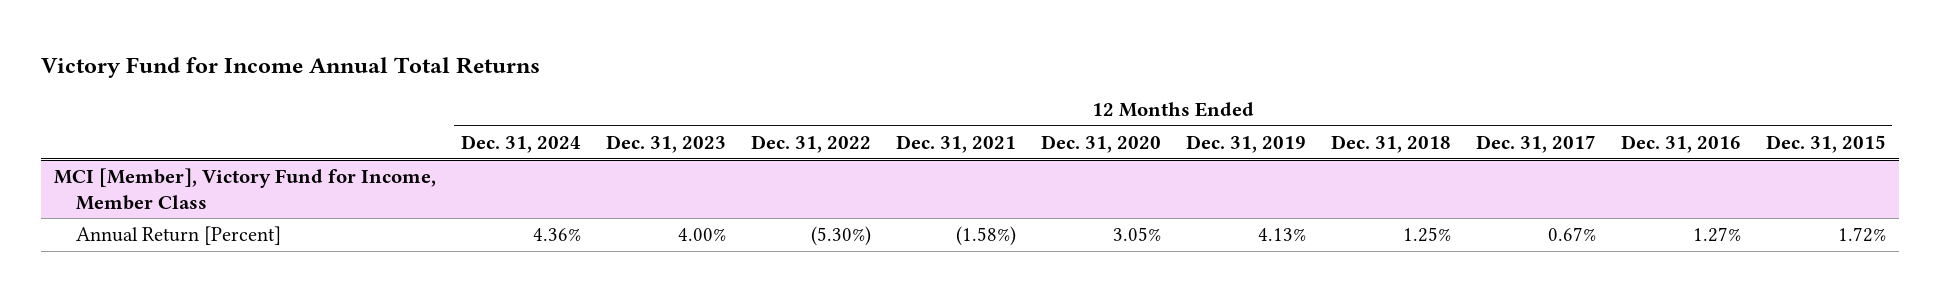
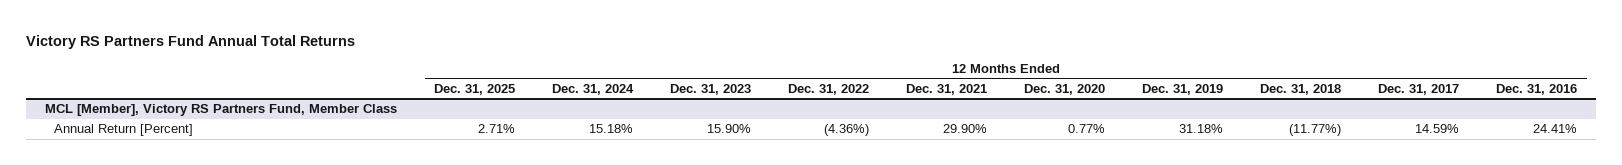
- Victory Fund for Income Annual Total Returns
+ Victory RS Partners Fund Annual Total Returns
- | 12 Months Ended Dec. 31, 2024 | 12 Months Ended Dec. 31, 2023 | 12 Months Ended Dec. 31, 2022 | 12 Months Ended Dec. 31, 2021 | 12 Months Ended Dec. 31, 2020 | 12 Months Ended Dec. 31, 2019 | 12 Months Ended Dec. 31, 2018 | 12 Months Ended Dec. 31, 2017 | 12 Months Ended Dec. 31, 2016 | 12 Months Ended Dec. 31, 2015
+ | 12 Months Ended Dec. 31, 2025 | 12 Months Ended Dec. 31, 2024 | 12 Months Ended Dec. 31, 2023 | 12 Months Ended Dec. 31, 2022 | 12 Months Ended Dec. 31, 2021 | 12 Months Ended Dec. 31, 2020 | 12 Months Ended Dec. 31, 2019 | 12 Months Ended Dec. 31, 2018 | 12 Months Ended Dec. 31, 2017 | 12 Months Ended Dec. 31, 2016
- MCI [Member], Victory Fund for Income, Member Class
- Annual Return [Percent] | 4.36% | 4.00% | (5.30%) | (1.58%) | 3.05% | 4.13% | 1.25% | 0.67% | 1.27% | 1.72%
+ MCL [Member], Victory RS Partners Fund, Member Class
+ Annual Return [Percent] | 2.71% | 15.18% | 15.90% | (4.36%) | 29.90% | 0.77% | 31.18% | (11.77%) | 14.59% | 24.41%

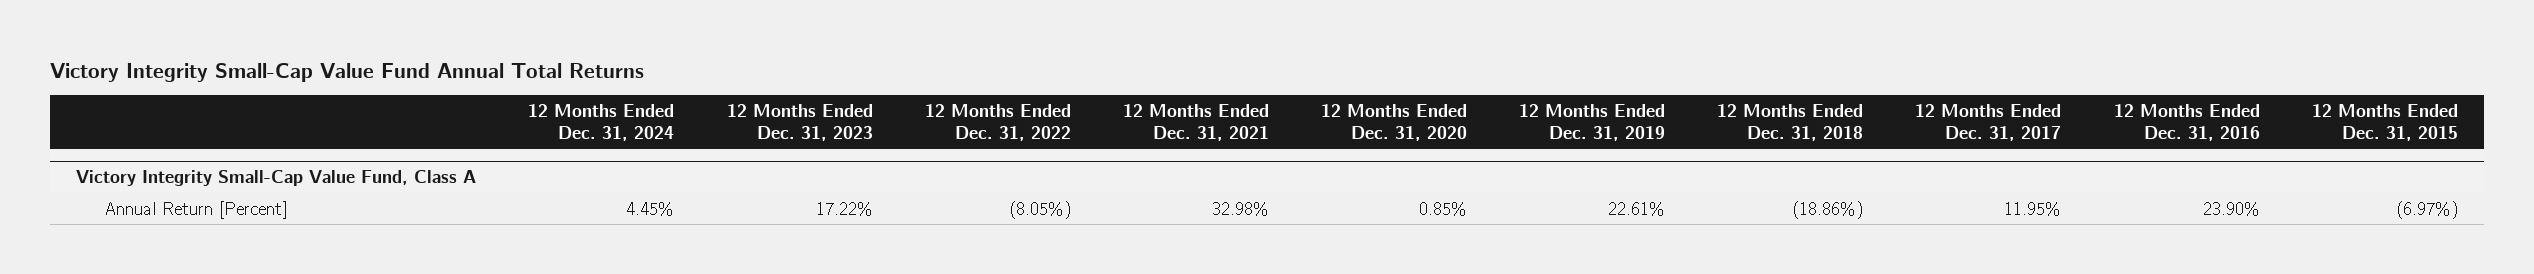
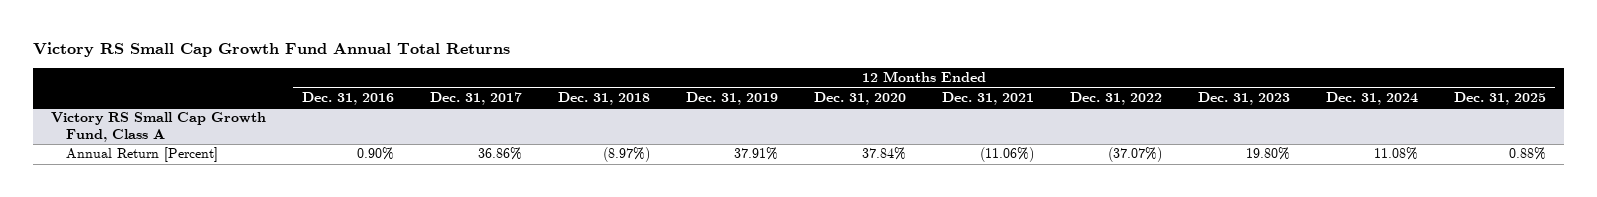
- Victory Integrity Small-Cap Value Fund Annual Total Returns
+ Victory RS Small Cap Growth Fund Annual Total Returns
- | 12 Months Ended Dec. 31, 2024 | 12 Months Ended Dec. 31, 2023 | 12 Months Ended Dec. 31, 2022 | 12 Months Ended Dec. 31, 2021 | 12 Months Ended Dec. 31, 2020 | 12 Months Ended Dec. 31, 2019 | 12 Months Ended Dec. 31, 2018 | 12 Months Ended Dec. 31, 2017 | 12 Months Ended Dec. 31, 2016 | 12 Months Ended Dec. 31, 2015
+ | 12 Months Ended Dec. 31, 2016 | 12 Months Ended Dec. 31, 2017 | 12 Months Ended Dec. 31, 2018 | 12 Months Ended Dec. 31, 2019 | 12 Months Ended Dec. 31, 2020 | 12 Months Ended Dec. 31, 2021 | 12 Months Ended Dec. 31, 2022 | 12 Months Ended Dec. 31, 2023 | 12 Months Ended Dec. 31, 2024 | 12 Months Ended Dec. 31, 2025
- Victory Integrity Small-Cap Value Fund, Class A
- Annual Return [Percent] | 4.45% | 17.22% | (8.05%) | 32.98% | 0.85% | 22.61% | (18.86%) | 11.95% | 23.90% | (6.97%)
+ Victory RS Small Cap Growth Fund, Class A
+ Annual Return [Percent] | 0.90% | 36.86% | (8.97%) | 37.91% | 37.84% | (11.06%) | (37.07%) | 19.80% | 11.08% | 0.88%

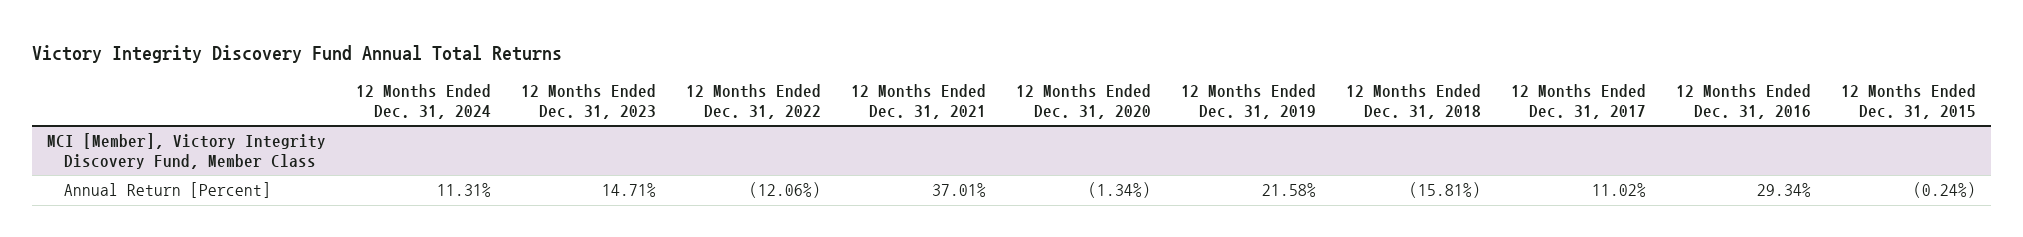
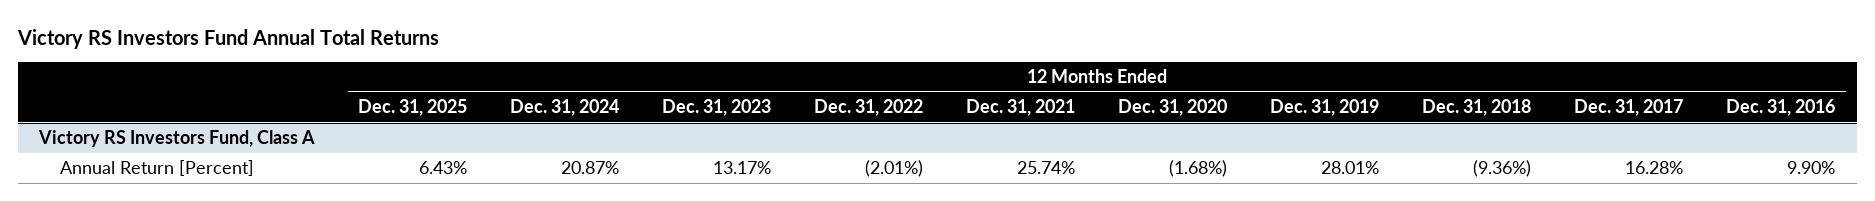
- Victory Integrity Discovery Fund Annual Total Returns
+ Victory RS Investors Fund Annual Total Returns
- | 12 Months Ended Dec. 31, 2024 | 12 Months Ended Dec. 31, 2023 | 12 Months Ended Dec. 31, 2022 | 12 Months Ended Dec. 31, 2021 | 12 Months Ended Dec. 31, 2020 | 12 Months Ended Dec. 31, 2019 | 12 Months Ended Dec. 31, 2018 | 12 Months Ended Dec. 31, 2017 | 12 Months Ended Dec. 31, 2016 | 12 Months Ended Dec. 31, 2015
+ | 12 Months Ended Dec. 31, 2025 | 12 Months Ended Dec. 31, 2024 | 12 Months Ended Dec. 31, 2023 | 12 Months Ended Dec. 31, 2022 | 12 Months Ended Dec. 31, 2021 | 12 Months Ended Dec. 31, 2020 | 12 Months Ended Dec. 31, 2019 | 12 Months Ended Dec. 31, 2018 | 12 Months Ended Dec. 31, 2017 | 12 Months Ended Dec. 31, 2016
- MCI [Member], Victory Integrity Discovery Fund, Member Class
- Annual Return [Percent] | 11.31% | 14.71% | (12.06%) | 37.01% | (1.34%) | 21.58% | (15.81%) | 11.02% | 29.34% | (0.24%)
+ Victory RS Investors Fund, Class A
+ Annual Return [Percent] | 6.43% | 20.87% | 13.17% | (2.01%) | 25.74% | (1.68%) | 28.01% | (9.36%) | 16.28% | 9.90%

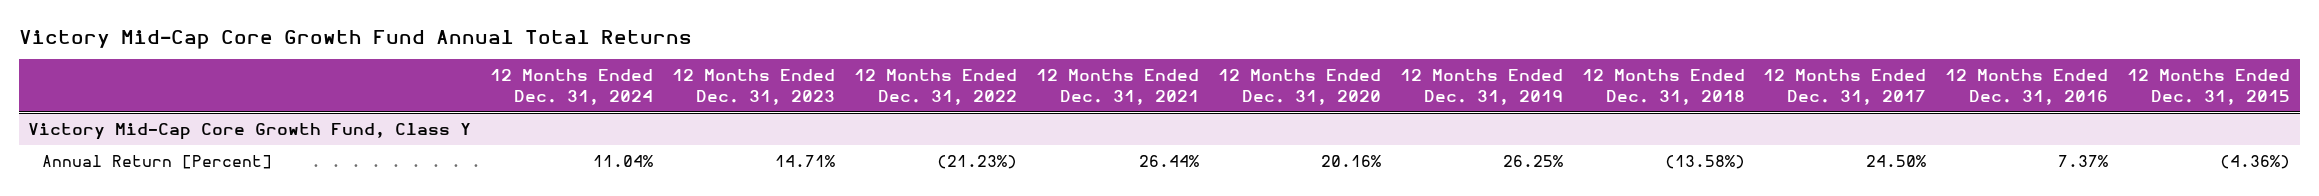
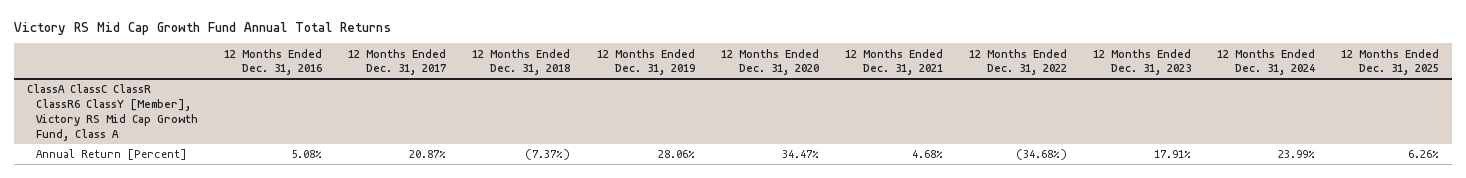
- Victory Mid-Cap Core Growth Fund Annual Total Returns
+ Victory RS Mid Cap Growth Fund Annual Total Returns
- | 12 Months Ended Dec. 31, 2024 | 12 Months Ended Dec. 31, 2023 | 12 Months Ended Dec. 31, 2022 | 12 Months Ended Dec. 31, 2021 | 12 Months Ended Dec. 31, 2020 | 12 Months Ended Dec. 31, 2019 | 12 Months Ended Dec. 31, 2018 | 12 Months Ended Dec. 31, 2017 | 12 Months Ended Dec. 31, 2016 | 12 Months Ended Dec. 31, 2015
+ | 12 Months Ended Dec. 31, 2016 | 12 Months Ended Dec. 31, 2017 | 12 Months Ended Dec. 31, 2018 | 12 Months Ended Dec. 31, 2019 | 12 Months Ended Dec. 31, 2020 | 12 Months Ended Dec. 31, 2021 | 12 Months Ended Dec. 31, 2022 | 12 Months Ended Dec. 31, 2023 | 12 Months Ended Dec. 31, 2024 | 12 Months Ended Dec. 31, 2025
- Victory Mid-Cap Core Growth Fund, Class Y
- Annual Return [Percent] | 11.04% | 14.71% | (21.23%) | 26.44% | 20.16% | 26.25% | (13.58%) | 24.50% | 7.37% | (4.36%)
+ ClassA ClassC ClassR ClassR6 ClassY [Member], Victory RS Mid Cap Growth Fund, Class A
+ Annual Return [Percent] | 5.08% | 20.87% | (7.37%) | 28.06% | 34.47% | 4.68% | (34.68%) | 17.91% | 23.99% | 6.26%

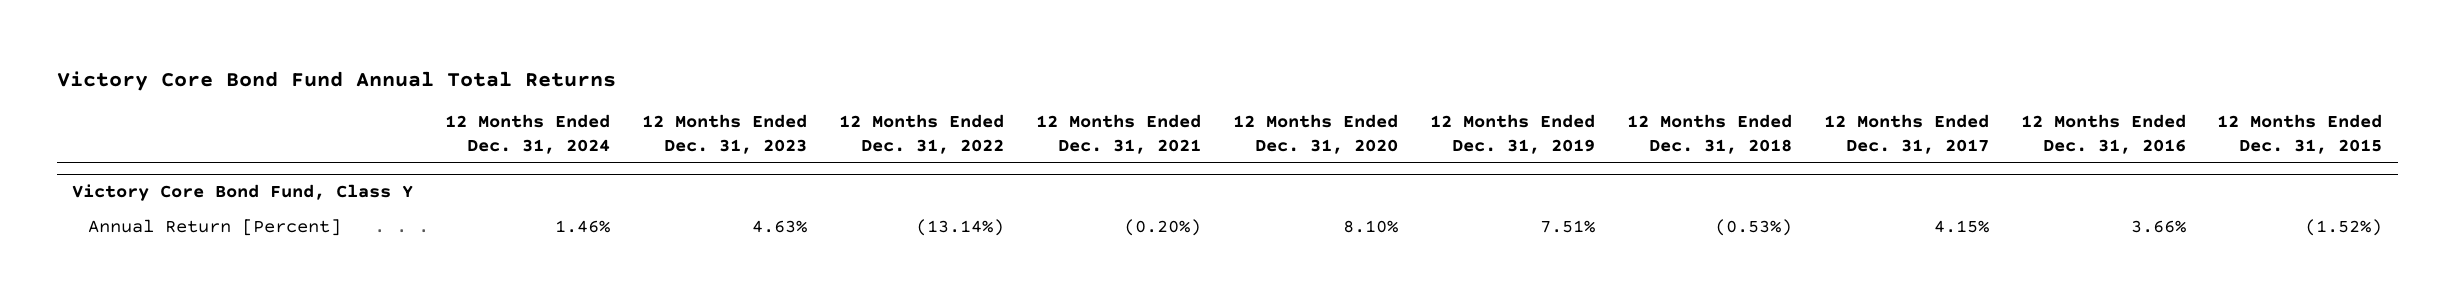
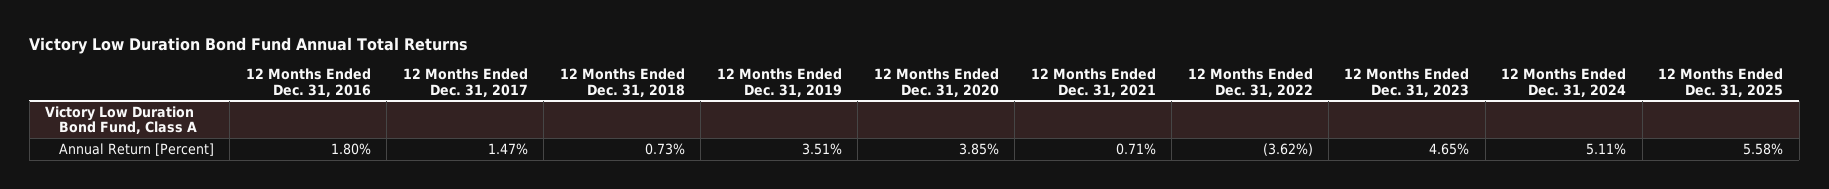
- Victory Core Bond Fund Annual Total Returns
+ Victory Low Duration Bond Fund Annual Total Returns
- | 12 Months Ended Dec. 31, 2024 | 12 Months Ended Dec. 31, 2023 | 12 Months Ended Dec. 31, 2022 | 12 Months Ended Dec. 31, 2021 | 12 Months Ended Dec. 31, 2020 | 12 Months Ended Dec. 31, 2019 | 12 Months Ended Dec. 31, 2018 | 12 Months Ended Dec. 31, 2017 | 12 Months Ended Dec. 31, 2016 | 12 Months Ended Dec. 31, 2015
+ | 12 Months Ended Dec. 31, 2016 | 12 Months Ended Dec. 31, 2017 | 12 Months Ended Dec. 31, 2018 | 12 Months Ended Dec. 31, 2019 | 12 Months Ended Dec. 31, 2020 | 12 Months Ended Dec. 31, 2021 | 12 Months Ended Dec. 31, 2022 | 12 Months Ended Dec. 31, 2023 | 12 Months Ended Dec. 31, 2024 | 12 Months Ended Dec. 31, 2025
- Victory Core Bond Fund, Class Y
- Annual Return [Percent] | 1.46% | 4.63% | (13.14%) | (0.20%) | 8.10% | 7.51% | (0.53%) | 4.15% | 3.66% | (1.52%)
+ Victory Low Duration Bond Fund, Class A
+ Annual Return [Percent] | 1.80% | 1.47% | 0.73% | 3.51% | 3.85% | 0.71% | (3.62%) | 4.65% | 5.11% | 5.58%

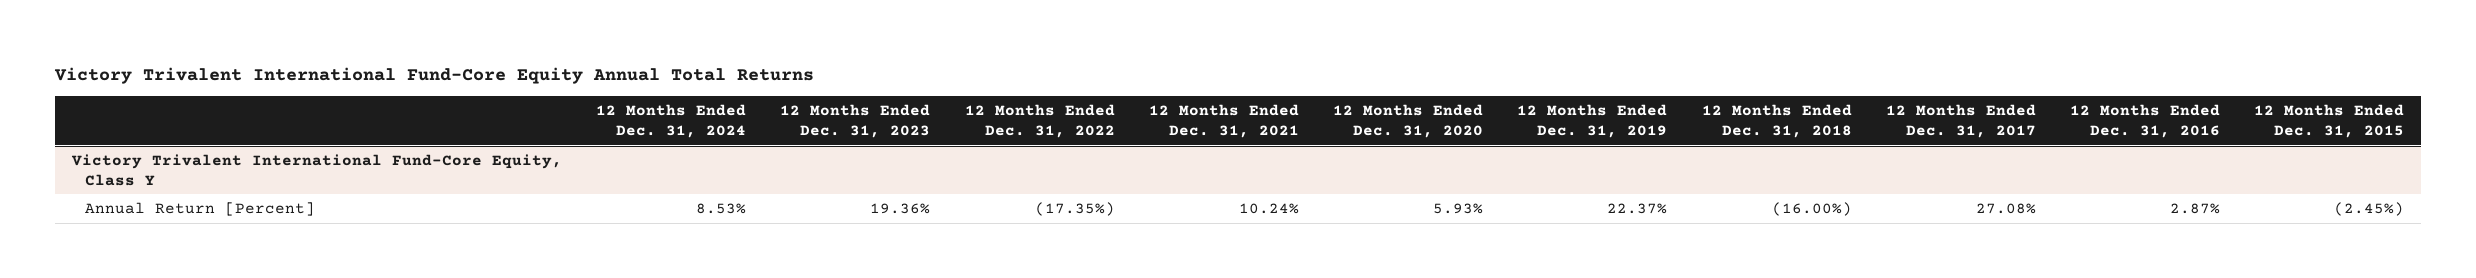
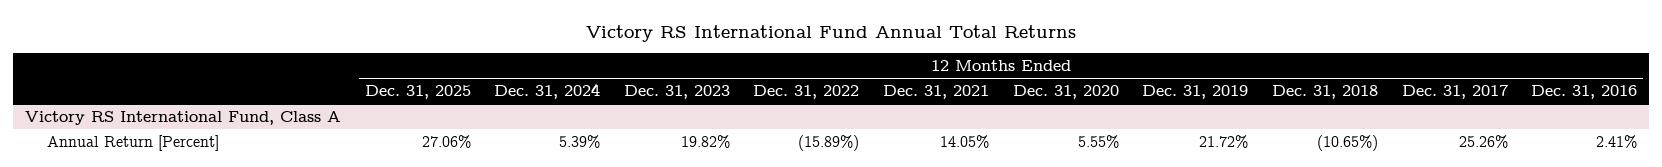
- Victory Trivalent International Fund-Core Equity Annual Total Returns
+ Victory RS International Fund Annual Total Returns
- | 12 Months Ended Dec. 31, 2024 | 12 Months Ended Dec. 31, 2023 | 12 Months Ended Dec. 31, 2022 | 12 Months Ended Dec. 31, 2021 | 12 Months Ended Dec. 31, 2020 | 12 Months Ended Dec. 31, 2019 | 12 Months Ended Dec. 31, 2018 | 12 Months Ended Dec. 31, 2017 | 12 Months Ended Dec. 31, 2016 | 12 Months Ended Dec. 31, 2015
+ | 12 Months Ended Dec. 31, 2025 | 12 Months Ended Dec. 31, 2024 | 12 Months Ended Dec. 31, 2023 | 12 Months Ended Dec. 31, 2022 | 12 Months Ended Dec. 31, 2021 | 12 Months Ended Dec. 31, 2020 | 12 Months Ended Dec. 31, 2019 | 12 Months Ended Dec. 31, 2018 | 12 Months Ended Dec. 31, 2017 | 12 Months Ended Dec. 31, 2016
- Victory Trivalent International Fund-Core Equity, Class Y
- Annual Return [Percent] | 8.53% | 19.36% | (17.35%) | 10.24% | 5.93% | 22.37% | (16.00%) | 27.08% | 2.87% | (2.45%)
+ Victory RS International Fund, Class A
+ Annual Return [Percent] | 27.06% | 5.39% | 19.82% | (15.89%) | 14.05% | 5.55% | 21.72% | (10.65%) | 25.26% | 2.41%

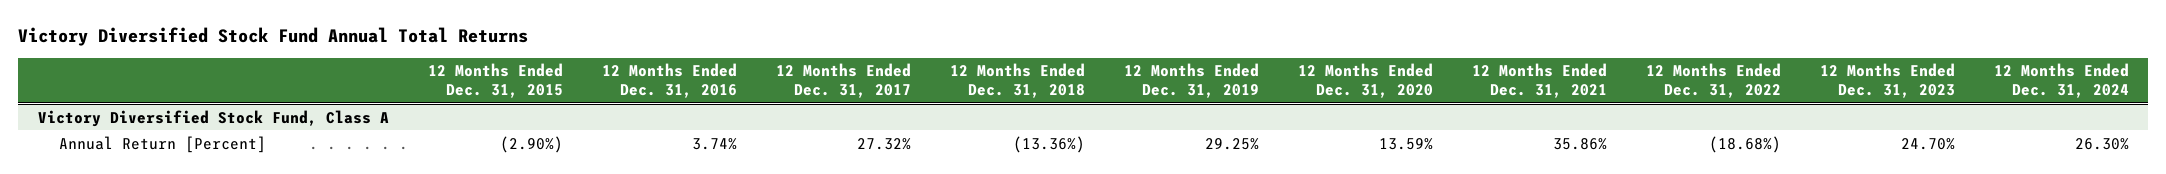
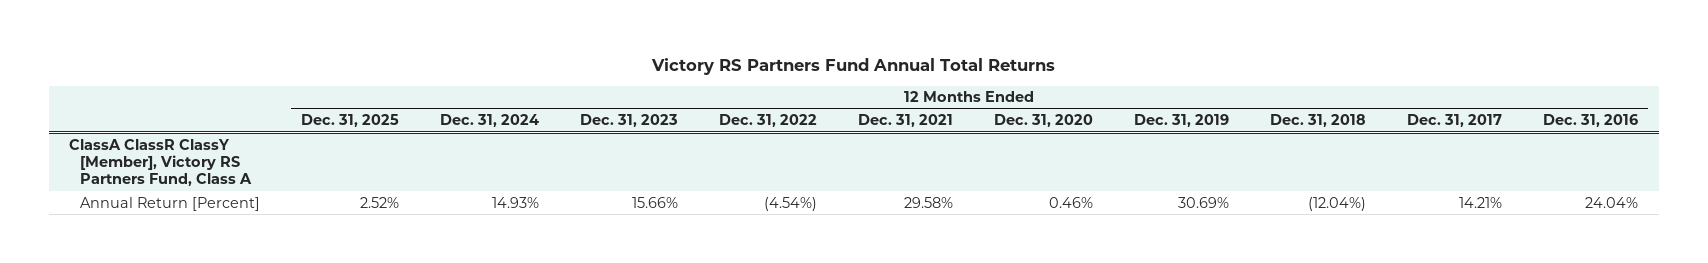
- Victory Diversified Stock Fund Annual Total Returns
+ Victory RS Partners Fund Annual Total Returns
- | 12 Months Ended Dec. 31, 2015 | 12 Months Ended Dec. 31, 2016 | 12 Months Ended Dec. 31, 2017 | 12 Months Ended Dec. 31, 2018 | 12 Months Ended Dec. 31, 2019 | 12 Months Ended Dec. 31, 2020 | 12 Months Ended Dec. 31, 2021 | 12 Months Ended Dec. 31, 2022 | 12 Months Ended Dec. 31, 2023 | 12 Months Ended Dec. 31, 2024
+ | 12 Months Ended Dec. 31, 2025 | 12 Months Ended Dec. 31, 2024 | 12 Months Ended Dec. 31, 2023 | 12 Months Ended Dec. 31, 2022 | 12 Months Ended Dec. 31, 2021 | 12 Months Ended Dec. 31, 2020 | 12 Months Ended Dec. 31, 2019 | 12 Months Ended Dec. 31, 2018 | 12 Months Ended Dec. 31, 2017 | 12 Months Ended Dec. 31, 2016
- Victory Diversified Stock Fund, Class A
- Annual Return [Percent] | (2.90%) | 3.74% | 27.32% | (13.36%) | 29.25% | 13.59% | 35.86% | (18.68%) | 24.70% | 26.30%
+ ClassA ClassR ClassY [Member], Victory RS Partners Fund, Class A
+ Annual Return [Percent] | 2.52% | 14.93% | 15.66% | (4.54%) | 29.58% | 0.46% | 30.69% | (12.04%) | 14.21% | 24.04%

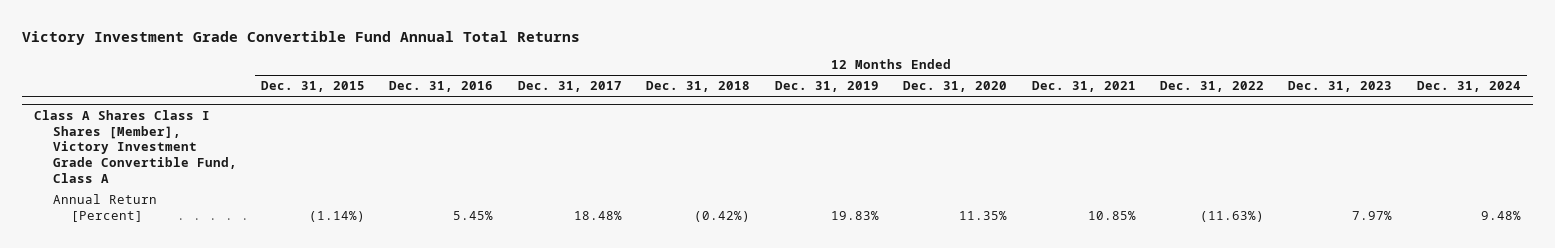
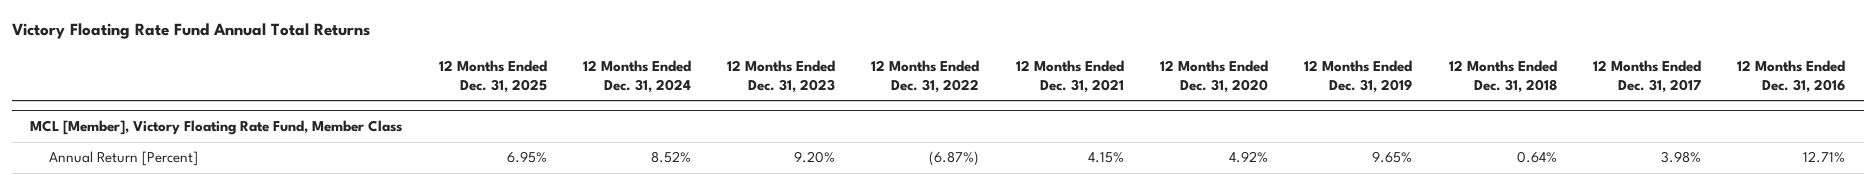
- Victory Investment Grade Convertible Fund Annual Total Returns
+ Victory Floating Rate Fund Annual Total Returns
- | 12 Months Ended Dec. 31, 2015 | 12 Months Ended Dec. 31, 2016 | 12 Months Ended Dec. 31, 2017 | 12 Months Ended Dec. 31, 2018 | 12 Months Ended Dec. 31, 2019 | 12 Months Ended Dec. 31, 2020 | 12 Months Ended Dec. 31, 2021 | 12 Months Ended Dec. 31, 2022 | 12 Months Ended Dec. 31, 2023 | 12 Months Ended Dec. 31, 2024
+ | 12 Months Ended Dec. 31, 2025 | 12 Months Ended Dec. 31, 2024 | 12 Months Ended Dec. 31, 2023 | 12 Months Ended Dec. 31, 2022 | 12 Months Ended Dec. 31, 2021 | 12 Months Ended Dec. 31, 2020 | 12 Months Ended Dec. 31, 2019 | 12 Months Ended Dec. 31, 2018 | 12 Months Ended Dec. 31, 2017 | 12 Months Ended Dec. 31, 2016
- Class A Shares Class I Shares [Member], Victory Investment Grade Convertible Fund, Class A
- Annual Return [Percent] | (1.14%) | 5.45% | 18.48% | (0.42%) | 19.83% | 11.35% | 10.85% | (11.63%) | 7.97% | 9.48%
+ MCL [Member], Victory Floating Rate Fund, Member Class
+ Annual Return [Percent] | 6.95% | 8.52% | 9.20% | (6.87%) | 4.15% | 4.92% | 9.65% | 0.64% | 3.98% | 12.71%

